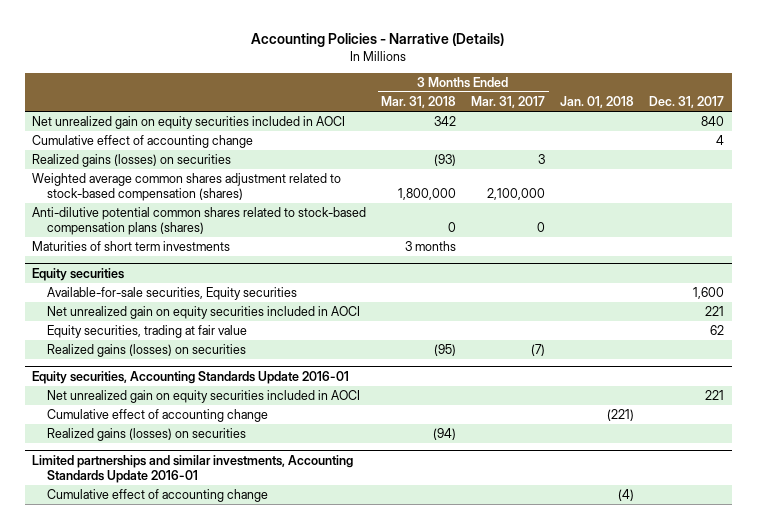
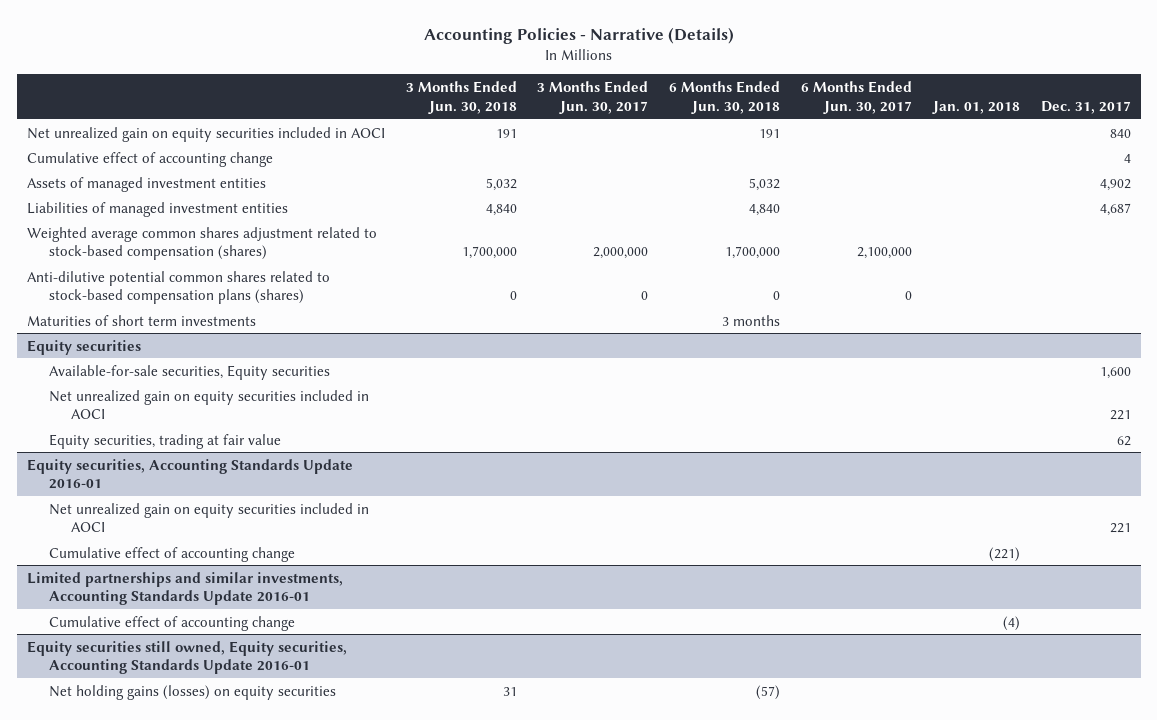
- | 3 Months Ended Mar. 31, 2018 | 3 Months Ended Mar. 31, 2017 | Jan. 01, 2018 | Dec. 31, 2017
+ | 3 Months Ended Jun. 30, 2018 | 3 Months Ended Jun. 30, 2017 | 6 Months Ended Jun. 30, 2018 | 6 Months Ended Jun. 30, 2017 | Jan. 01, 2018 | Dec. 31, 2017
- Realized gains (losses) on securities | (93) | 3 | |
+ Assets of managed investment entities | 5,032 | | 5,032 | | | 4,902
+ Liabilities of managed investment entities | 4,840 | | 4,840 | | | 4,687
@ Equity securities
- Realized gains (losses) on securities | (95) | (7) | |
@ Equity securities, Accounting Standards Update 2016-01
- Realized gains (losses) on securities | (94) | | |
+ Equity securities still owned, Equity securities, Accounting Standards Update 2016-01
+ Net holding gains (losses) on equity securities | 31 | | (57) | | |

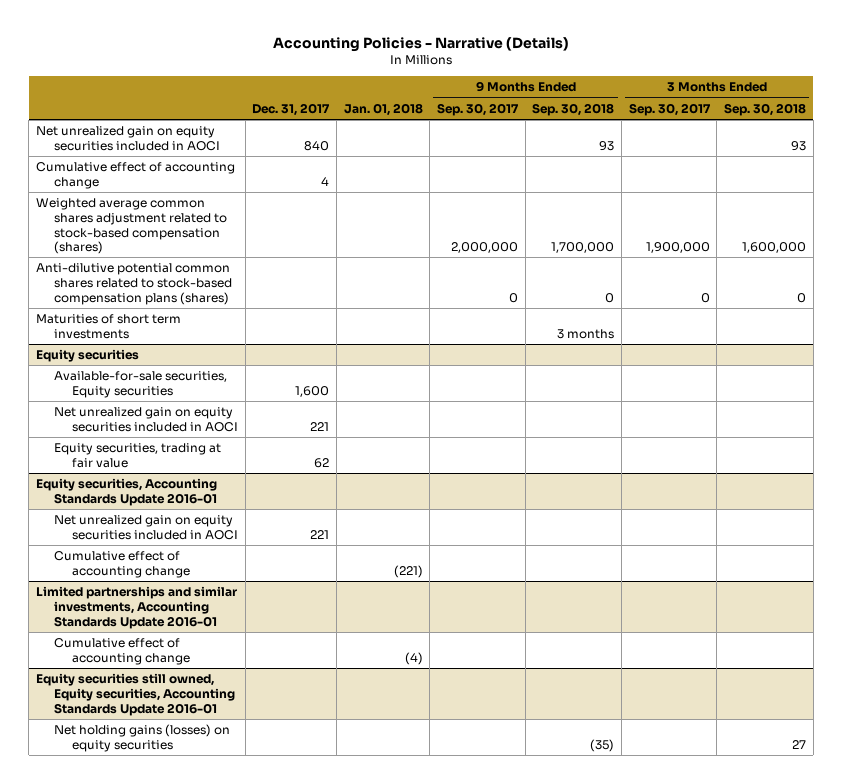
- | 3 Months Ended Jun. 30, 2018 | 3 Months Ended Jun. 30, 2017 | 6 Months Ended Jun. 30, 2018 | 6 Months Ended Jun. 30, 2017 | Jan. 01, 2018 | Dec. 31, 2017
+ | Dec. 31, 2017 | Jan. 01, 2018 | 9 Months Ended Sep. 30, 2017 | 9 Months Ended Sep. 30, 2018 | 3 Months Ended Sep. 30, 2017 | 3 Months Ended Sep. 30, 2018
- Assets of managed investment entities | 5,032 | | 5,032 | | | 4,902
- Liabilities of managed investment entities | 4,840 | | 4,840 | | | 4,687

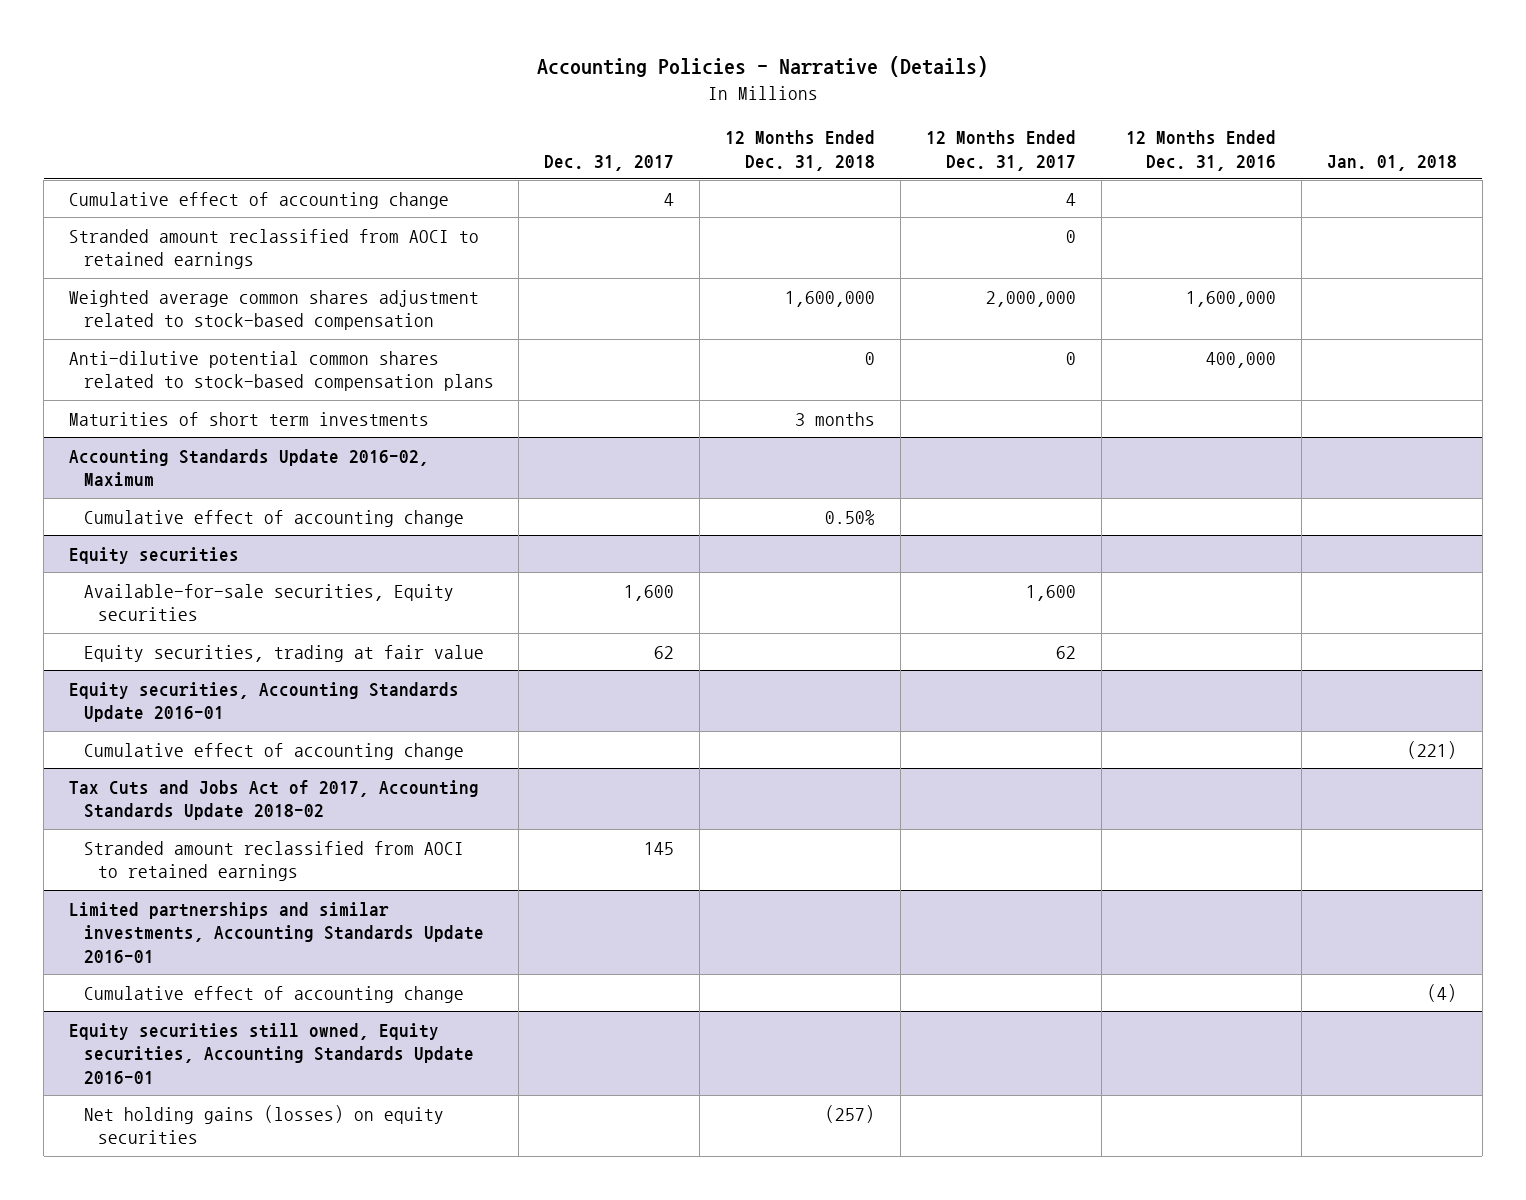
- | Dec. 31, 2017 | Jan. 01, 2018 | 9 Months Ended Sep. 30, 2017 | 9 Months Ended Sep. 30, 2018 | 3 Months Ended Sep. 30, 2017 | 3 Months Ended Sep. 30, 2018
+ | Dec. 31, 2017 | 12 Months Ended Dec. 31, 2018 | 12 Months Ended Dec. 31, 2017 | 12 Months Ended Dec. 31, 2016 | Jan. 01, 2018
- Net unrealized gain on equity securities included in AOCI | 840 | | | 93 | | 93
- Weighted average common shares adjustment related to stock-based compensation (shares) | | | 2,000,000 | 1,700,000 | 1,900,000 | 1,600,000
- Anti-dilutive potential common shares related to stock-based compensation plans (shares) | | | 0 | 0 | 0 | 0
+ Stranded amount reclassified from AOCI to retained earnings | | | 0 | |
+ Weighted average common shares adjustment related to stock-based compensation | | 1,600,000 | 2,000,000 | 1,600,000 |
+ Anti-dilutive potential common shares related to stock-based compensation plans | | 0 | 0 | 400,000 |
+ Accounting Standards Update 2016-02, Maximum
+ Cumulative effect of accounting change | | 0.50% | | |
@ Equity securities
- Net unrealized gain on equity securities included in AOCI | 221 | | | | |
@ Equity securities, Accounting Standards Update 2016-01
- Net unrealized gain on equity securities included in AOCI | 221 | | | | |
+ Tax Cuts and Jobs Act of 2017, Accounting Standards Update 2018-02
+ Stranded amount reclassified from AOCI to retained earnings | 145 | | | |

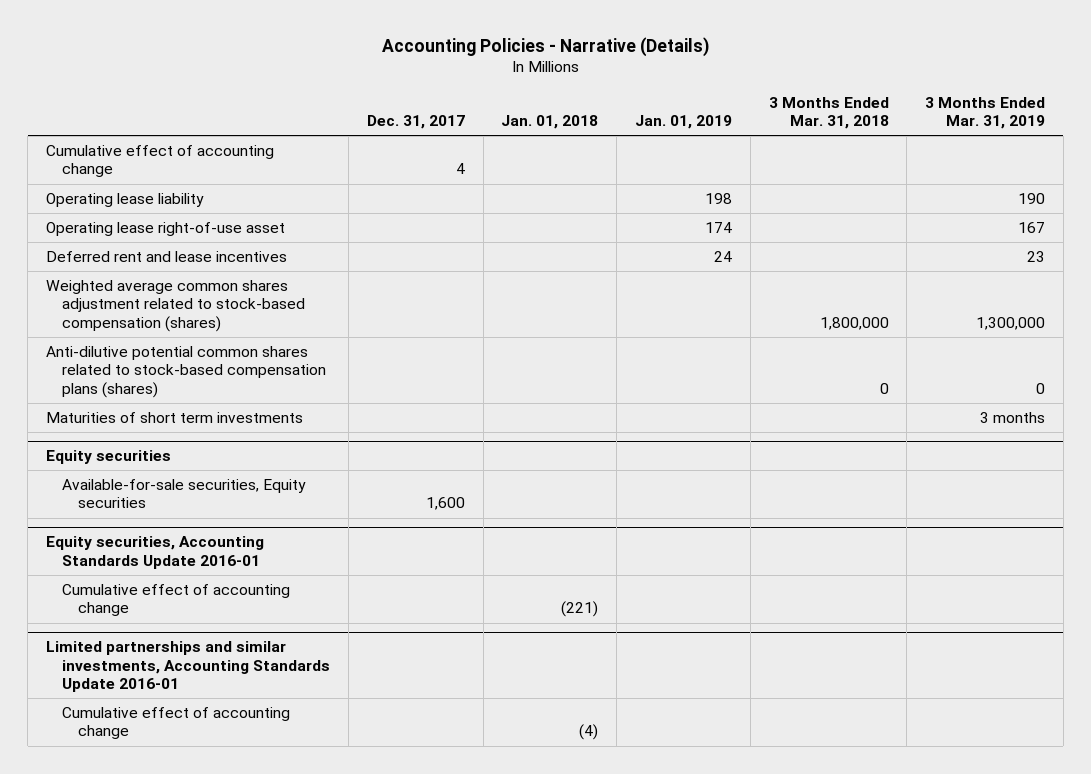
- | Dec. 31, 2017 | 12 Months Ended Dec. 31, 2018 | 12 Months Ended Dec. 31, 2017 | 12 Months Ended Dec. 31, 2016 | Jan. 01, 2018
+ | Dec. 31, 2017 | Jan. 01, 2018 | Jan. 01, 2019 | 3 Months Ended Mar. 31, 2018 | 3 Months Ended Mar. 31, 2019
- Stranded amount reclassified from AOCI to retained earnings | | | 0 | |
- Weighted average common shares adjustment related to stock-based compensation | | 1,600,000 | 2,000,000 | 1,600,000 |
- Anti-dilutive potential common shares related to stock-based compensation plans | | 0 | 0 | 400,000 |
+ Operating lease liability | | | 198 | | 190
+ Operating lease right-of-use asset | | | 174 | | 167
+ Deferred rent and lease incentives | | | 24 | | 23
+ Weighted average common shares adjustment related to stock-based compensation (shares) | | | | 1,800,000 | 1,300,000
+ Anti-dilutive potential common shares related to stock-based compensation plans (shares) | | | | 0 | 0
- Accounting Standards Update 2016-02, Maximum
- Cumulative effect of accounting change | | 0.50% | | |
@ Equity securities
- Equity securities, trading at fair value | 62 | | 62 | |
- Tax Cuts and Jobs Act of 2017, Accounting Standards Update 2018-02
- Stranded amount reclassified from AOCI to retained earnings | 145 | | | |
- Equity securities still owned, Equity securities, Accounting Standards Update 2016-01
- Net holding gains (losses) on equity securities | | (257) | | |

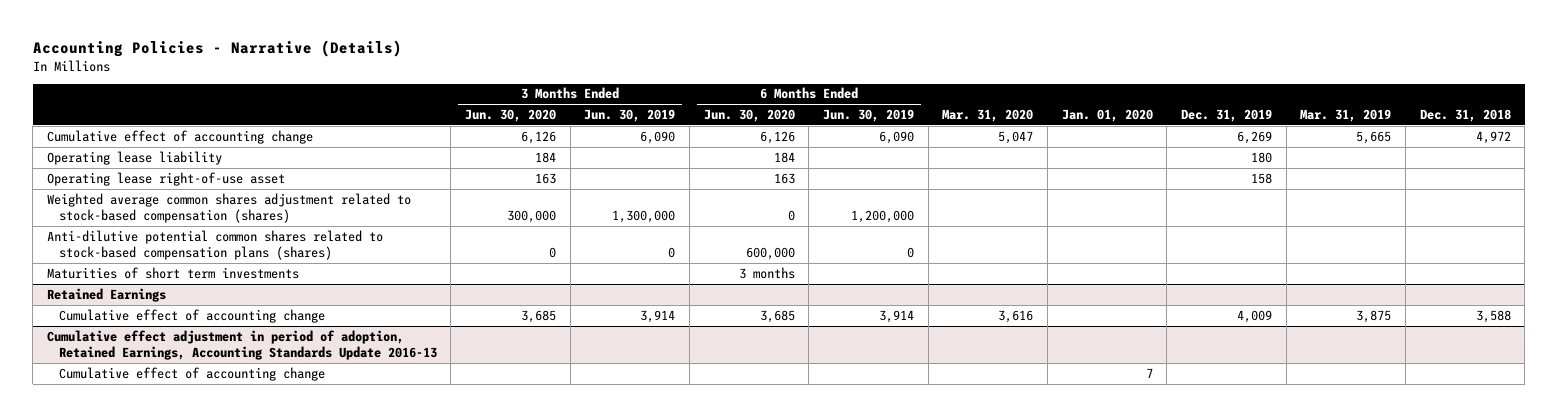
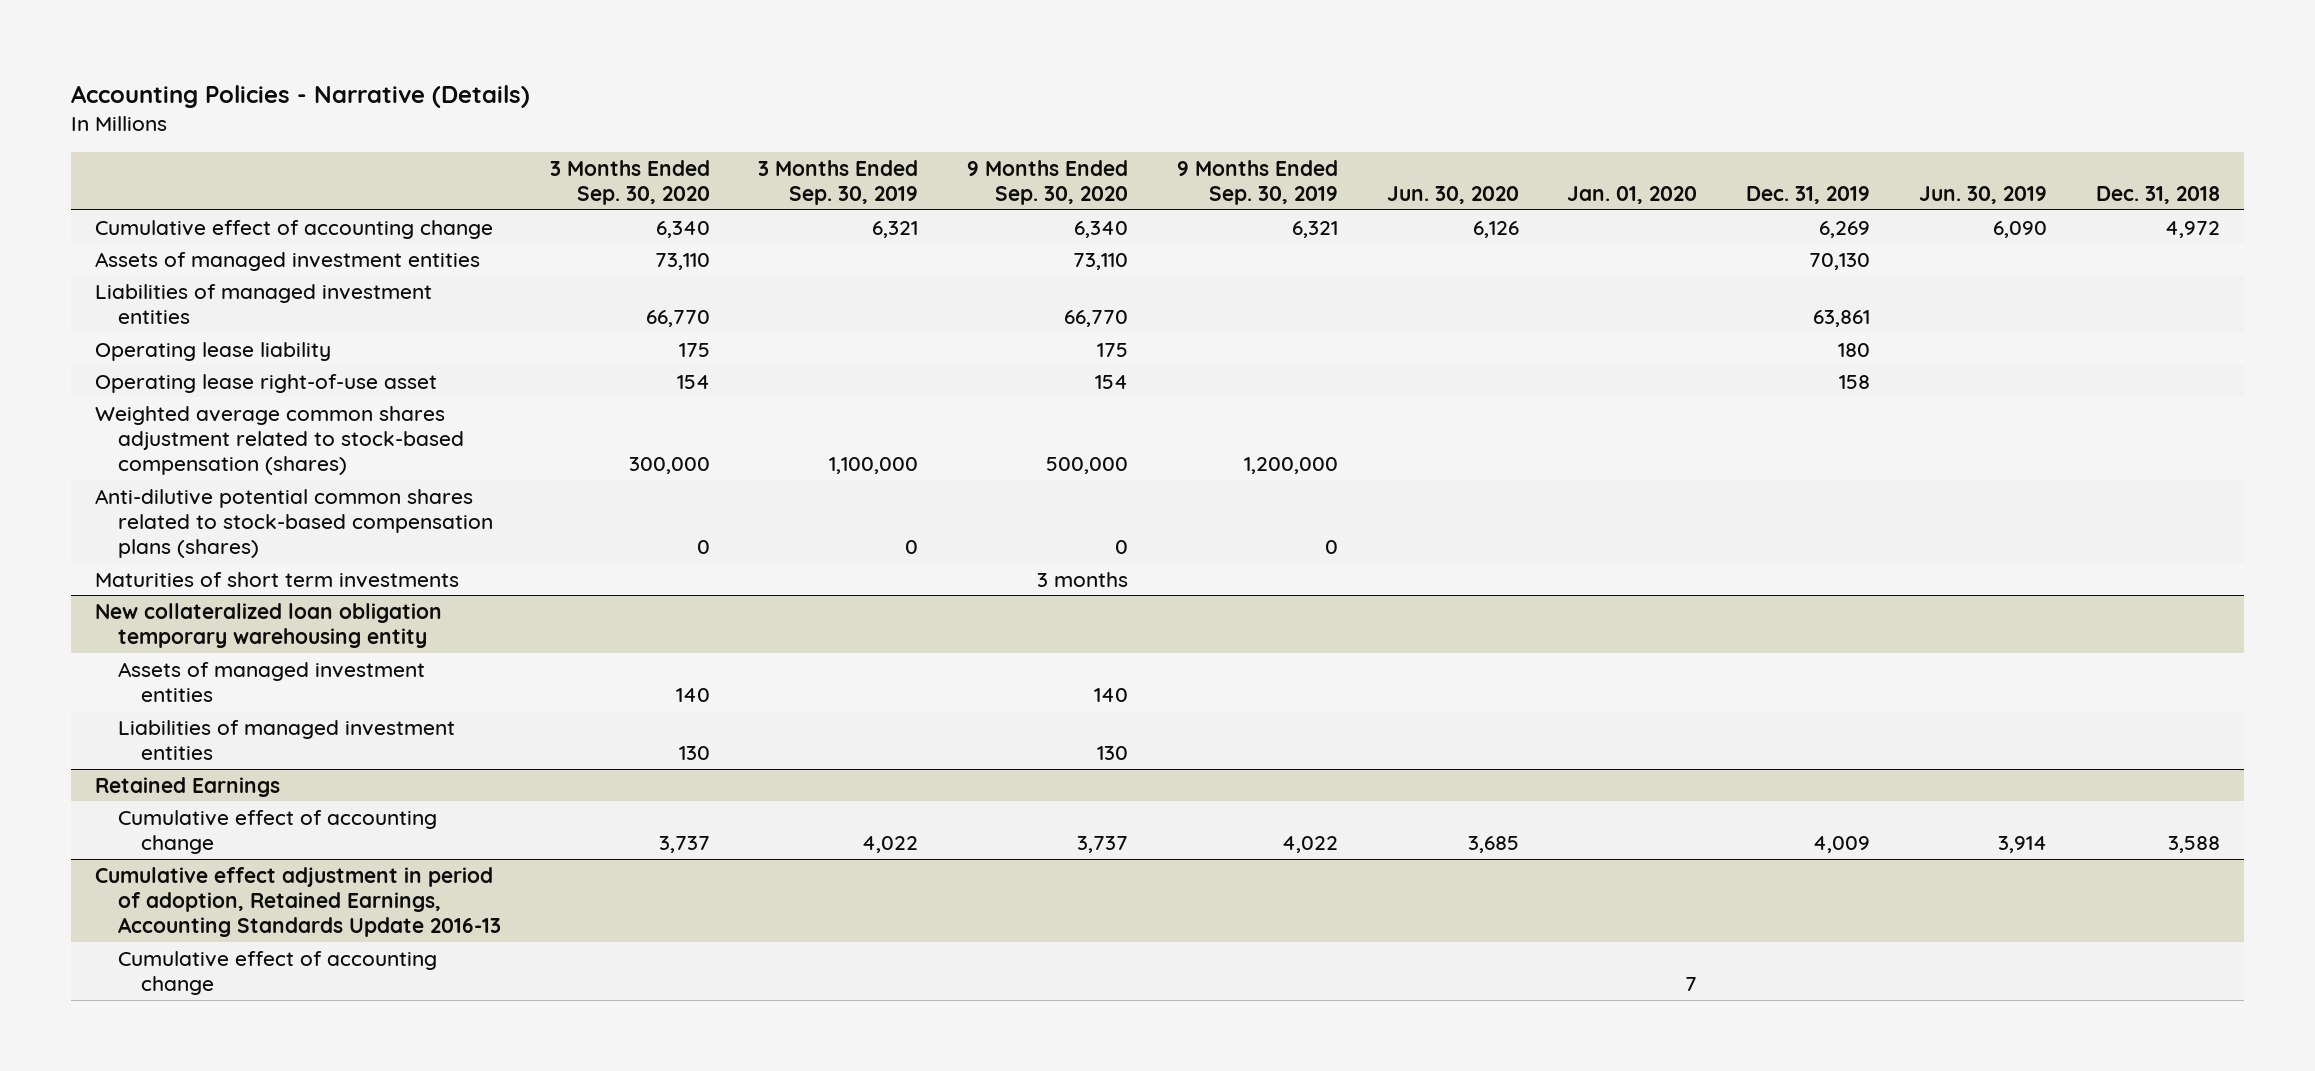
- | 3 Months Ended Jun. 30, 2020 | 3 Months Ended Jun. 30, 2019 | 6 Months Ended Jun. 30, 2020 | 6 Months Ended Jun. 30, 2019 | Mar. 31, 2020 | Jan. 01, 2020 | Dec. 31, 2019 | Mar. 31, 2019 | Dec. 31, 2018
+ | 3 Months Ended Sep. 30, 2020 | 3 Months Ended Sep. 30, 2019 | 9 Months Ended Sep. 30, 2020 | 9 Months Ended Sep. 30, 2019 | Jun. 30, 2020 | Jan. 01, 2020 | Dec. 31, 2019 | Jun. 30, 2019 | Dec. 31, 2018
+ Assets of managed investment entities | 73,110 | | 73,110 | | | | 70,130 | |
+ Liabilities of managed investment entities | 66,770 | | 66,770 | | | | 63,861 | |
+ New collateralized loan obligation temporary warehousing entity
+ Assets of managed investment entities | 140 | | 140 | | | | | |
+ Liabilities of managed investment entities | 130 | | 130 | | | | | |

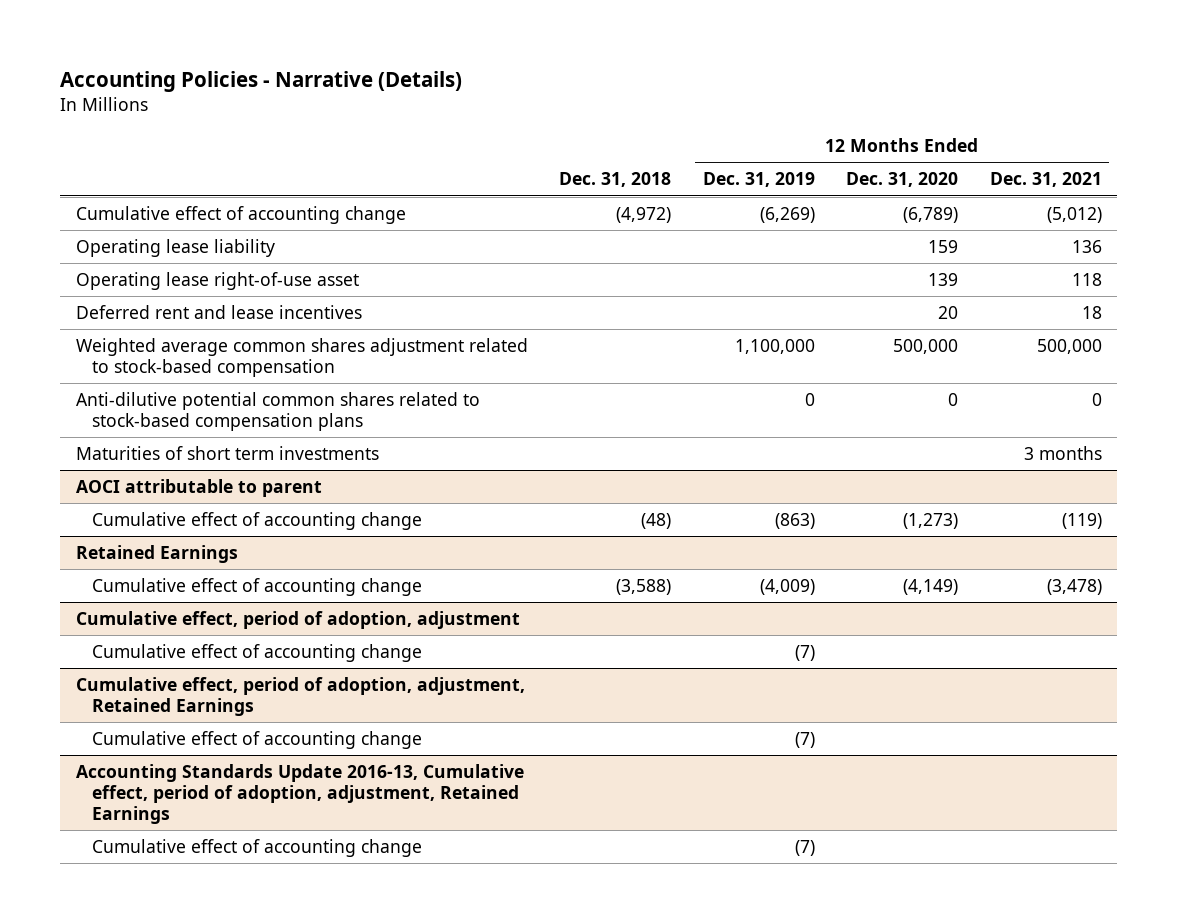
- | 3 Months Ended Sep. 30, 2020 | 3 Months Ended Sep. 30, 2019 | 9 Months Ended Sep. 30, 2020 | 9 Months Ended Sep. 30, 2019 | Jun. 30, 2020 | Jan. 01, 2020 | Dec. 31, 2019 | Jun. 30, 2019 | Dec. 31, 2018
+ | Dec. 31, 2018 | 12 Months Ended Dec. 31, 2019 | 12 Months Ended Dec. 31, 2020 | 12 Months Ended Dec. 31, 2021
- Cumulative effect of accounting change | 6,340 | 6,321 | 6,340 | 6,321 | 6,126 | | 6,269 | 6,090 | 4,972
- Assets of managed investment entities | 73,110 | | 73,110 | | | | 70,130 | |
- Liabilities of managed investment entities | 66,770 | | 66,770 | | | | 63,861 | |
+ Cumulative effect of accounting change | (4,972) | (6,269) | (6,789) | (5,012)
- Weighted average common shares adjustment related to stock-based compensation (shares) | 300,000 | 1,100,000 | 500,000 | 1,200,000 | | | | |
- Anti-dilutive potential common shares related to stock-based compensation plans (shares) | 0 | 0 | 0 | 0 | | | | |
+ Deferred rent and lease incentives | | | 20 | 18
+ Weighted average common shares adjustment related to stock-based compensation | | 1,100,000 | 500,000 | 500,000
+ Anti-dilutive potential common shares related to stock-based compensation plans | | 0 | 0 | 0
- New collateralized loan obligation temporary warehousing entity
- Assets of managed investment entities | 140 | | 140 | | | | | |
- Liabilities of managed investment entities | 130 | | 130 | | | | | |
+ AOCI attributable to parent
+ Cumulative effect of accounting change | (48) | (863) | (1,273) | (119)
@ Retained Earnings
- Cumulative effect of accounting change | 3,737 | 4,022 | 3,737 | 4,022 | 3,685 | | 4,009 | 3,914 | 3,588
- Cumulative effect adjustment in period of adoption, Retained Earnings, Accounting Standards Update 2016-13
@ Retained Earnings
+ Cumulative effect of accounting change | (3,588) | (4,009) | (4,149) | (3,478)
+ Cumulative effect, period of adoption, adjustment
+ Cumulative effect of accounting change | | (7) | |
+ Cumulative effect, period of adoption, adjustment, Retained Earnings
+ Cumulative effect of accounting change | | (7) | |
+ Accounting Standards Update 2016-13, Cumulative effect, period of adoption, adjustment, Retained Earnings

